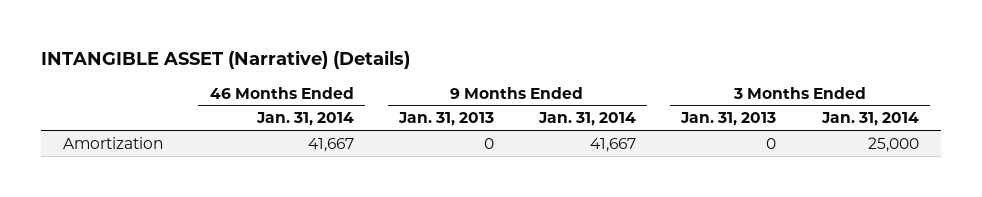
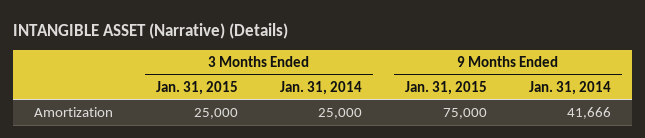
- | 46 Months Ended Jan. 31, 2014 | 9 Months Ended Jan. 31, 2013 | 9 Months Ended Jan. 31, 2014 | 3 Months Ended Jan. 31, 2013 | 3 Months Ended Jan. 31, 2014
+ | 3 Months Ended Jan. 31, 2015 | 3 Months Ended Jan. 31, 2014 | 9 Months Ended Jan. 31, 2015 | 9 Months Ended Jan. 31, 2014
- Amortization | 41,667 | 0 | 41,667 | 0 | 25,000
+ Amortization | 25,000 | 25,000 | 75,000 | 41,666

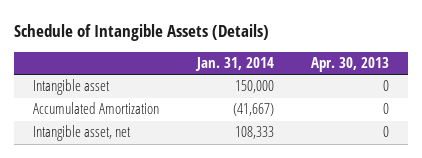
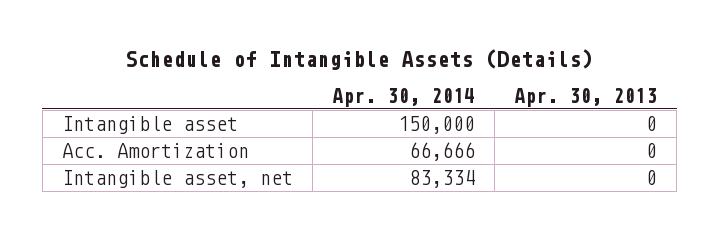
- | Jan. 31, 2014 | Apr. 30, 2013
+ | Apr. 30, 2014 | Apr. 30, 2013
- Accumulated Amortization | (41,667) | 0
+ Acc. Amortization | 66,666 | 0

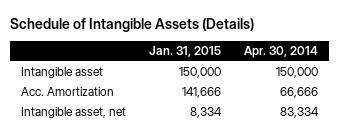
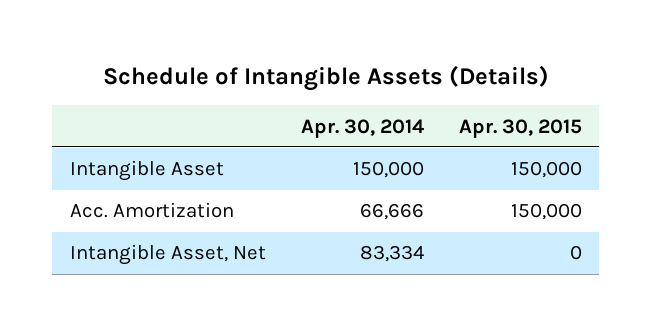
- | Jan. 31, 2015 | Apr. 30, 2014
+ | Apr. 30, 2014 | Apr. 30, 2015
- Intangible asset | 150,000 | 150,000
+ Intangible Asset | 150,000 | 150,000
- Intangible asset, net | 8,334 | 83,334
+ Intangible Asset, Net | 83,334 | 0

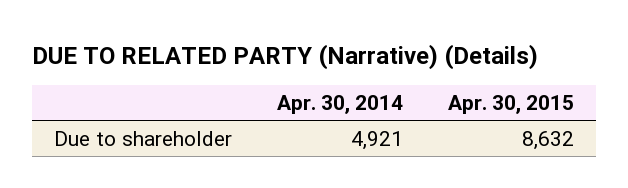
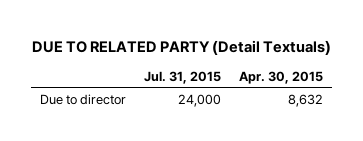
- DUE TO RELATED PARTY (Narrative) (Details)
+ DUE TO RELATED PARTY (Detail Textuals)
- | Apr. 30, 2014 | Apr. 30, 2015
+ | Jul. 31, 2015 | Apr. 30, 2015
- Due to shareholder | 4,921 | 8,632
+ Due to director | 24,000 | 8,632

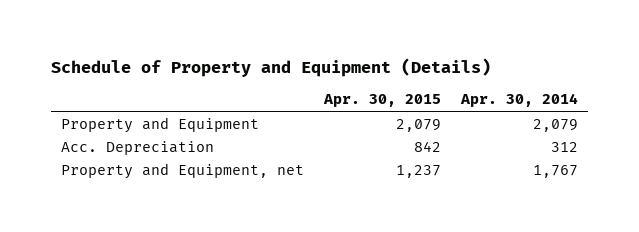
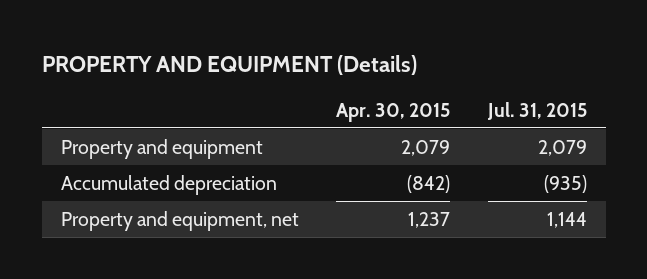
- Schedule of Property and Equipment (Details)
+ PROPERTY AND EQUIPMENT (Details)
- | Apr. 30, 2015 | Apr. 30, 2014
+ | Apr. 30, 2015 | Jul. 31, 2015
- Property and Equipment | 2,079 | 2,079
- Acc. Depreciation | 842 | 312
- Property and Equipment, net | 1,237 | 1,767
+ Property and equipment | 2,079 | 2,079
+ Accumulated depreciation | (842) | (935)
+ Property and equipment, net | 1,237 | 1,144

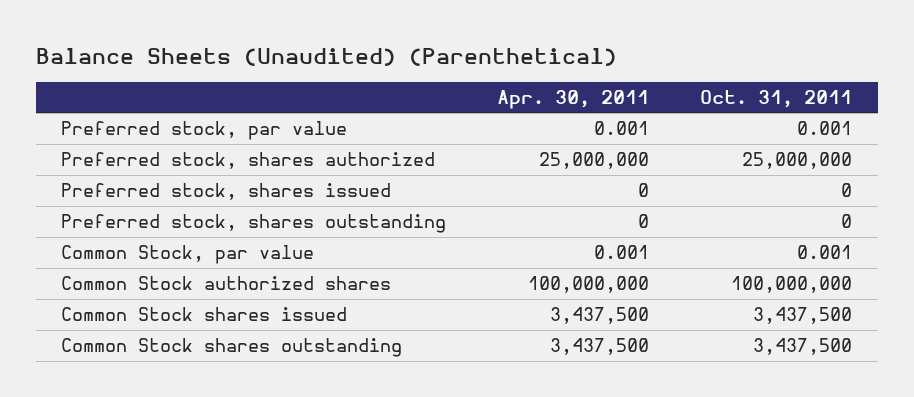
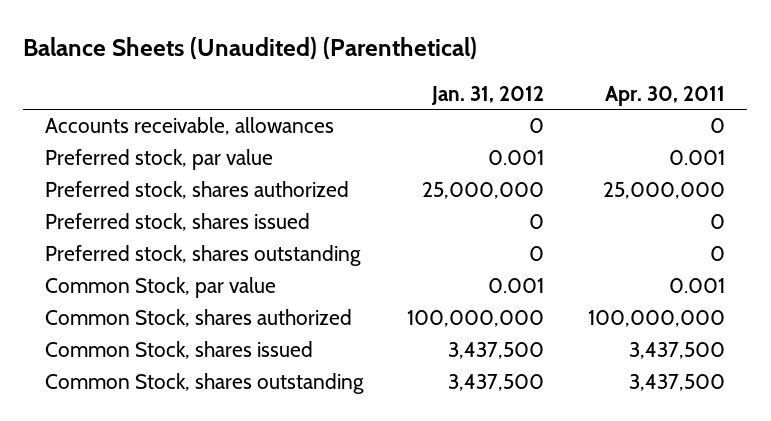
- | Apr. 30, 2011 | Oct. 31, 2011
+ | Jan. 31, 2012 | Apr. 30, 2011
+ Accounts receivable, allowances | 0 | 0
- Common Stock authorized shares | 100,000,000 | 100,000,000
- Common Stock shares issued | 3,437,500 | 3,437,500
- Common Stock shares outstanding | 3,437,500 | 3,437,500
+ Common Stock, shares authorized | 100,000,000 | 100,000,000
+ Common Stock, shares issued | 3,437,500 | 3,437,500
+ Common Stock, shares outstanding | 3,437,500 | 3,437,500

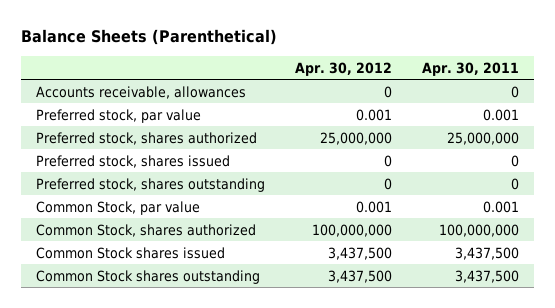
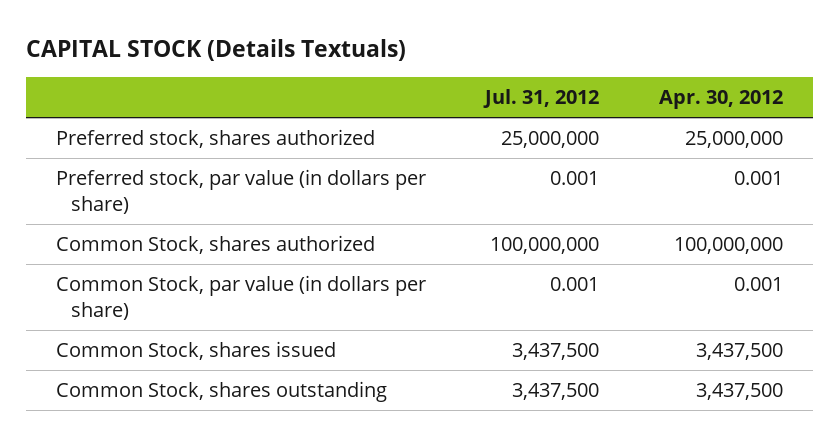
- Balance Sheets (Parenthetical)
+ CAPITAL STOCK (Details Textuals)
- | Apr. 30, 2012 | Apr. 30, 2011
+ | Jul. 31, 2012 | Apr. 30, 2012
- Accounts receivable, allowances | 0 | 0
- Preferred stock, par value | 0.001 | 0.001
- Preferred stock, shares issued | 0 | 0
- Preferred stock, shares outstanding | 0 | 0
- Common Stock, par value | 0.001 | 0.001
+ Preferred stock, par value (in dollars per share) | 0.001 | 0.001
- Common Stock shares issued | 3,437,500 | 3,437,500
- Common Stock shares outstanding | 3,437,500 | 3,437,500
+ Common Stock, par value (in dollars per share) | 0.001 | 0.001
+ Common Stock, shares issued | 3,437,500 | 3,437,500
+ Common Stock, shares outstanding | 3,437,500 | 3,437,500

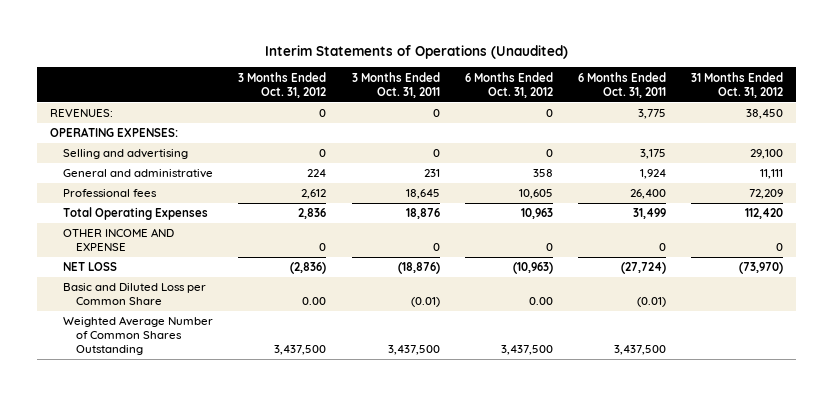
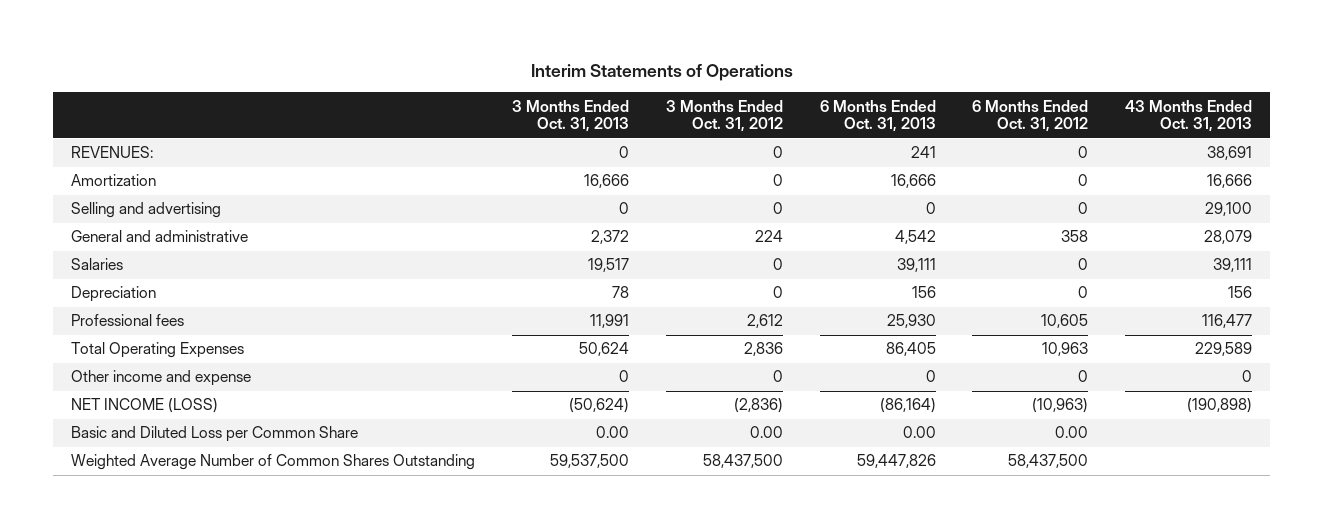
- Interim Statements of Operations (Unaudited)
+ Interim Statements of Operations
- | 3 Months Ended Oct. 31, 2012 | 3 Months Ended Oct. 31, 2011 | 6 Months Ended Oct. 31, 2012 | 6 Months Ended Oct. 31, 2011 | 31 Months Ended Oct. 31, 2012
+ | 3 Months Ended Oct. 31, 2013 | 3 Months Ended Oct. 31, 2012 | 6 Months Ended Oct. 31, 2013 | 6 Months Ended Oct. 31, 2012 | 43 Months Ended Oct. 31, 2013
- OPERATING EXPENSES:
+ Amortization | 16,666 | 0 | 16,666 | 0 | 16,666
+ Salaries | 19,517 | 0 | 39,111 | 0 | 39,111
+ Depreciation | 78 | 0 | 156 | 0 | 156
- OTHER INCOME AND EXPENSE | 0 | 0 | 0 | 0 | 0
- NET LOSS | (2,836) | (18,876) | (10,963) | (27,724) | (73,970)
+ Other income and expense | 0 | 0 | 0 | 0 | 0
+ NET INCOME (LOSS) | (50,624) | (2,836) | (86,164) | (10,963) | (190,898)
- Weighted Average Number of Common Shares Outstanding | 3,437,500 | 3,437,500 | 3,437,500 | 3,437,500 |
+ Weighted Average Number of Common Shares Outstanding | 59,537,500 | 58,437,500 | 59,447,826 | 58,437,500 |

